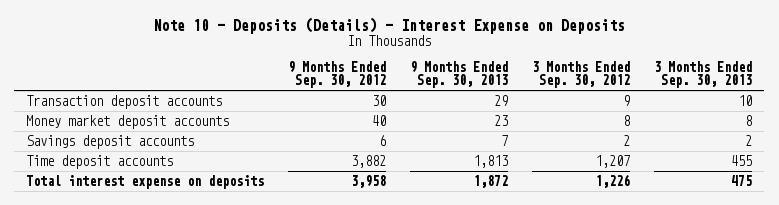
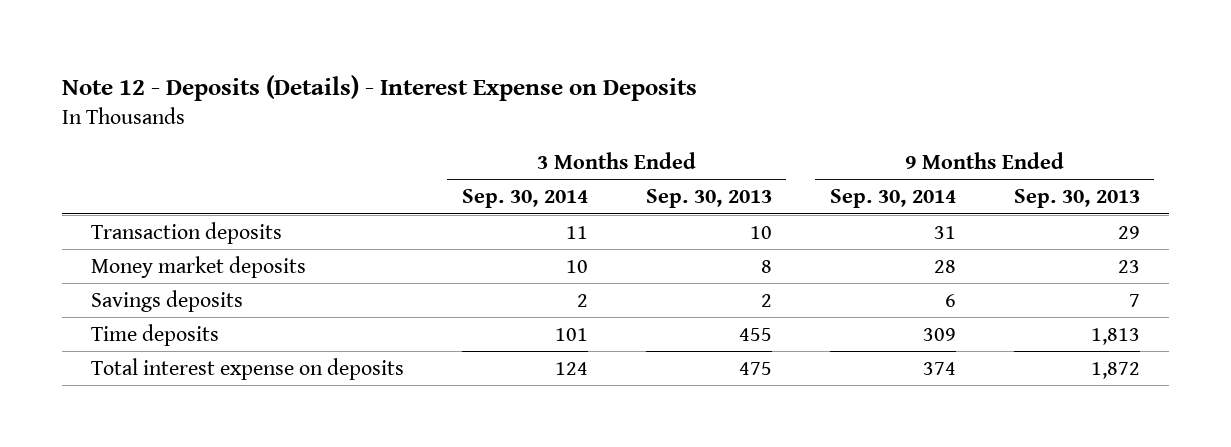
- Note 10 - Deposits (Details) - Interest Expense on Deposits
+ Note 12 - Deposits (Details) - Interest Expense on Deposits
- | 9 Months Ended Sep. 30, 2012 | 9 Months Ended Sep. 30, 2013 | 3 Months Ended Sep. 30, 2012 | 3 Months Ended Sep. 30, 2013
+ | 3 Months Ended Sep. 30, 2014 | 3 Months Ended Sep. 30, 2013 | 9 Months Ended Sep. 30, 2014 | 9 Months Ended Sep. 30, 2013
- Transaction deposit accounts | 30 | 29 | 9 | 10
- Money market deposit accounts | 40 | 23 | 8 | 8
- Savings deposit accounts | 6 | 7 | 2 | 2
- Time deposit accounts | 3,882 | 1,813 | 1,207 | 455
+ Transaction deposits | 11 | 10 | 31 | 29
+ Money market deposits | 10 | 8 | 28 | 23
+ Savings deposits | 2 | 2 | 6 | 7
+ Time deposits | 101 | 455 | 309 | 1,813

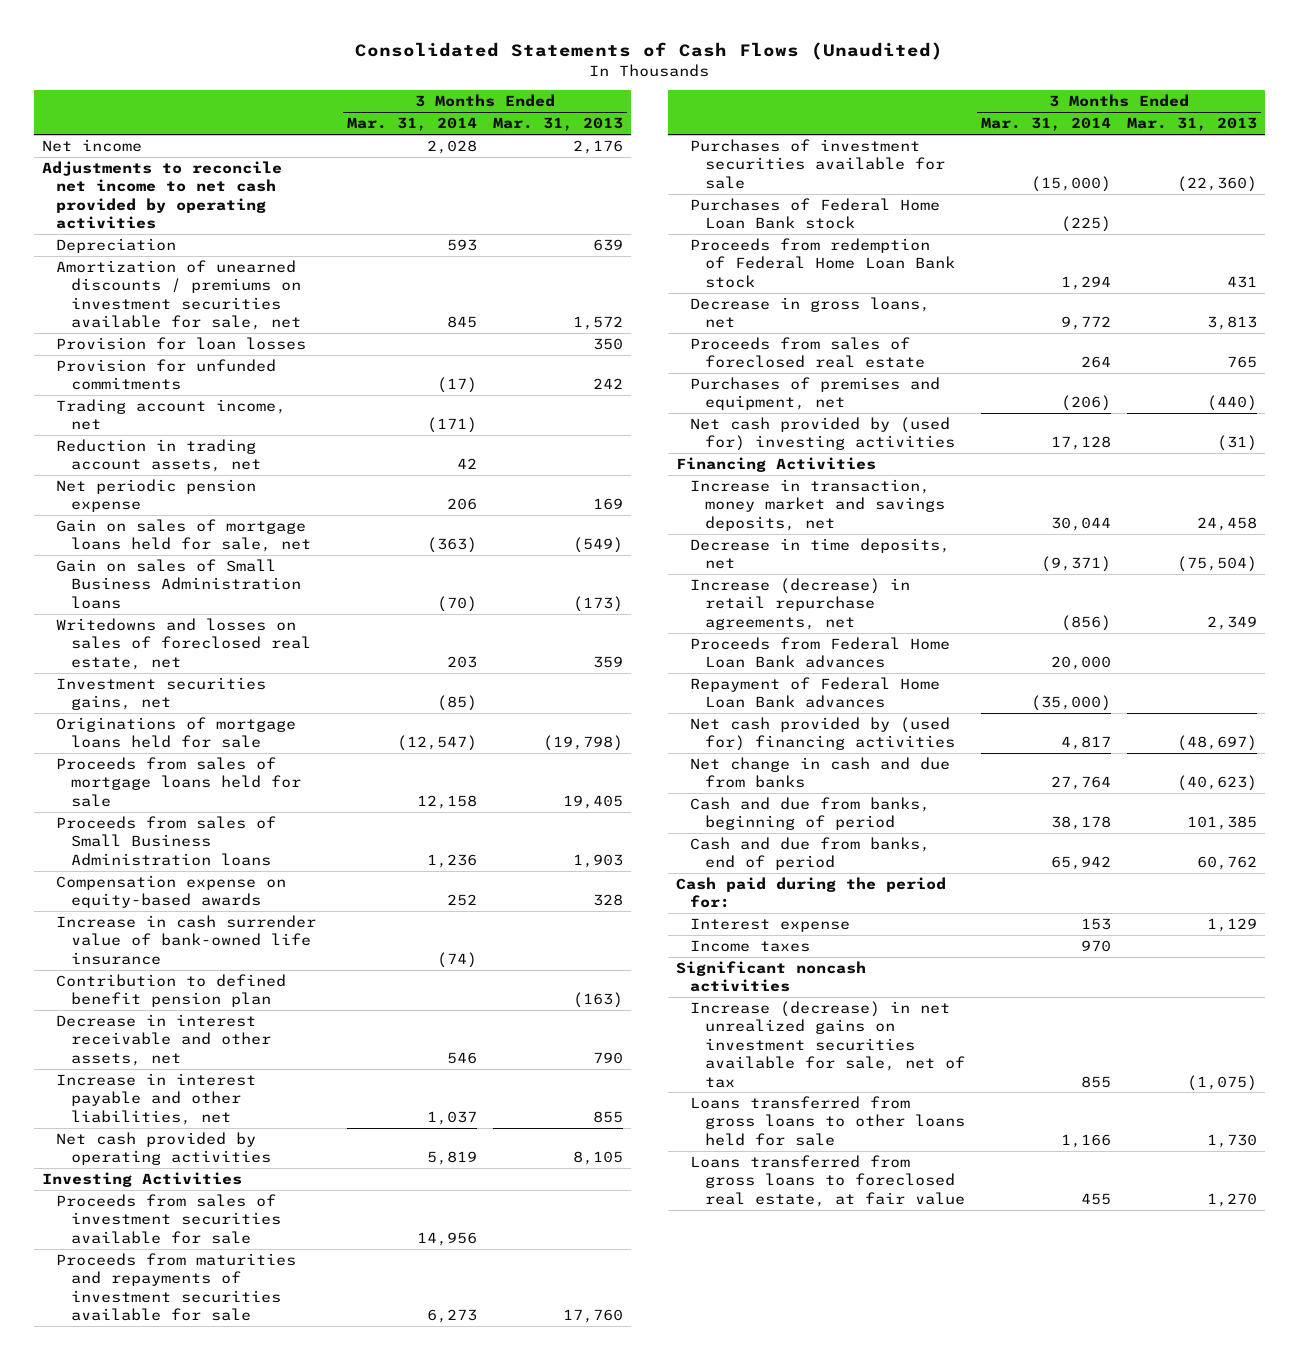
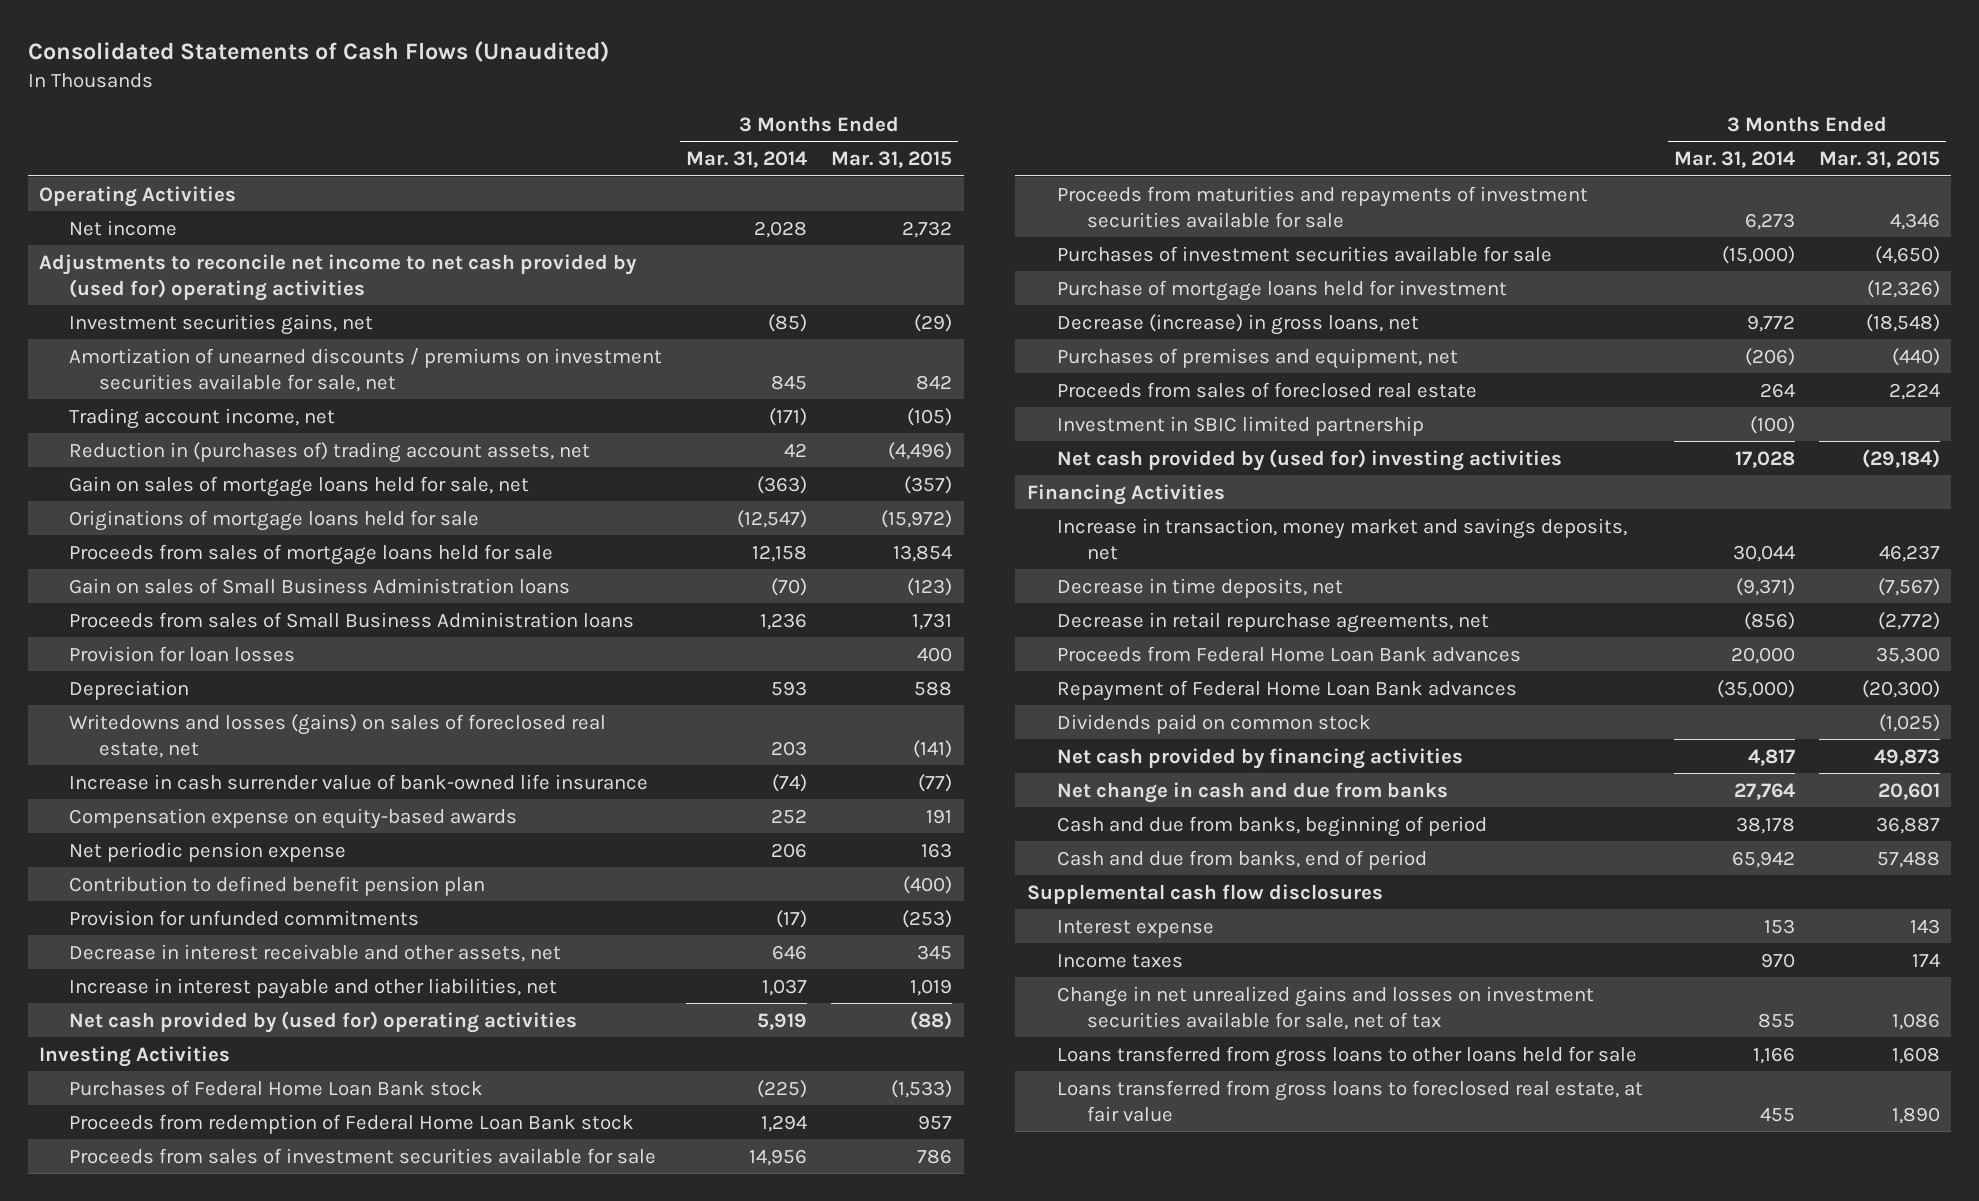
- | 3 Months Ended Mar. 31, 2014 | 3 Months Ended Mar. 31, 2013
+ | 3 Months Ended Mar. 31, 2014 | 3 Months Ended Mar. 31, 2015
+ Operating Activities
- Adjustments to reconcile net income to net cash provided by operating activities
+ Adjustments to reconcile net income to net cash provided by (used for) operating activities
moved up: Investment securities gains, net | (85) | (29)
- Reduction in trading account assets, net | 42 |
+ Reduction in (purchases of) trading account assets, net | 42 | (4,496)
- Writedowns and losses on sales of foreclosed real estate, net | 203 | 359
moved down: Gain on sales of Small Business Administration loans | (70) | (123)
moved down: Provision for loan losses | | 400
moved down: Depreciation | 593 | 588
+ Writedowns and losses (gains) on sales of foreclosed real estate, net | 203 | (141)
moved down: Compensation expense on equity-based awards | 252 | 191
moved down: Net periodic pension expense | 206 | 163
- Decrease in interest receivable and other assets, net | 546 | 790
moved down: Provision for unfunded commitments | (17) | (253)
+ Decrease in interest receivable and other assets, net | 646 | 345
- Net cash provided by operating activities | 5,819 | 8,105
+ Net cash provided by (used for) operating activities | 5,919 | (88)
moved up: Purchases of Federal Home Loan Bank stock | (225) | (1,533)
moved up: Proceeds from redemption of Federal Home Loan Bank stock | 1,294 | 957
- Decrease in gross loans, net | 9,772 | 3,813
+ Purchase of mortgage loans held for investment | | (12,326)
+ Decrease (increase) in gross loans, net | 9,772 | (18,548)
- Net cash provided by (used for) investing activities | 17,128 | (31)
moved down: Proceeds from sales of foreclosed real estate | 264 | 2,224
+ Investment in SBIC limited partnership | (100) |
+ Net cash provided by (used for) investing activities | 17,028 | (29,184)
- Increase (decrease) in retail repurchase agreements, net | (856) | 2,349
+ Decrease in retail repurchase agreements, net | (856) | (2,772)
- Net cash provided by (used for) financing activities | 4,817 | (48,697)
+ Dividends paid on common stock | | (1,025)
+ Net cash provided by financing activities | 4,817 | 49,873
- Cash paid during the period for:
+ Supplemental cash flow disclosures
- Significant noncash activities
- Increase (decrease) in net unrealized gains on investment securities available for sale, net of tax | 855 | (1,075)
+ Change in net unrealized gains and losses on investment securities available for sale, net of tax | 855 | 1,086

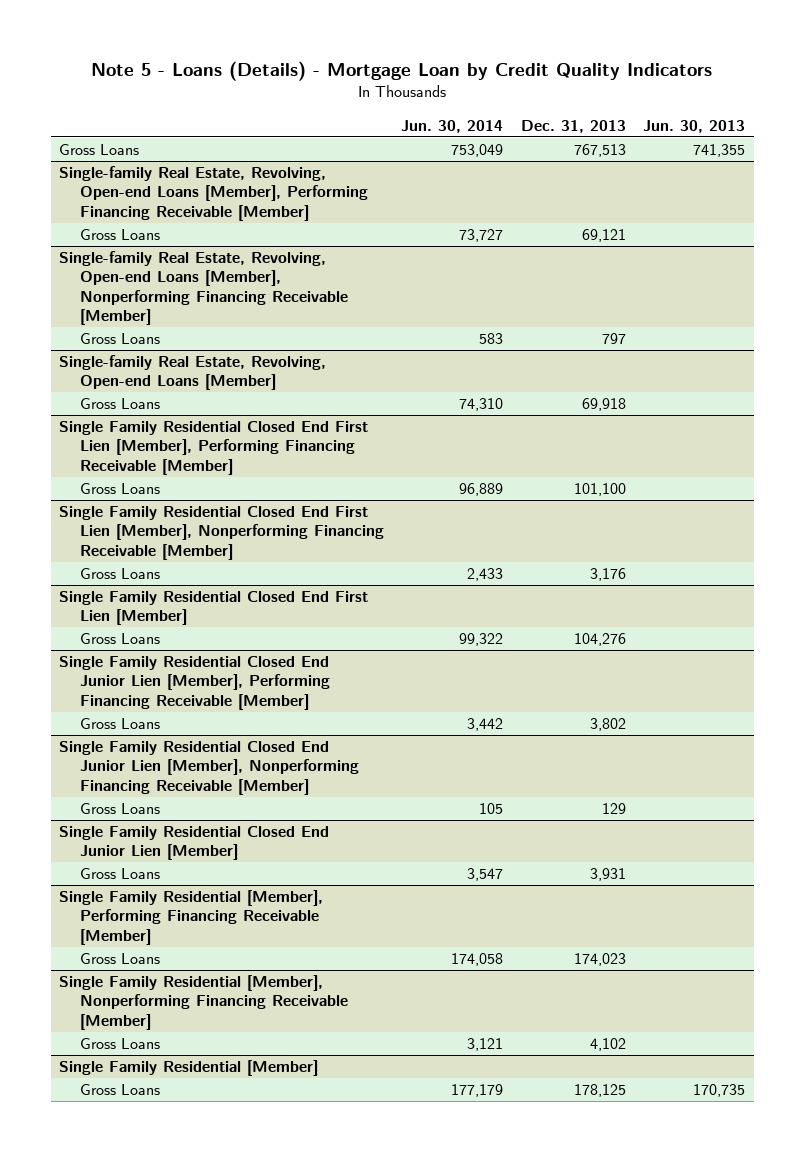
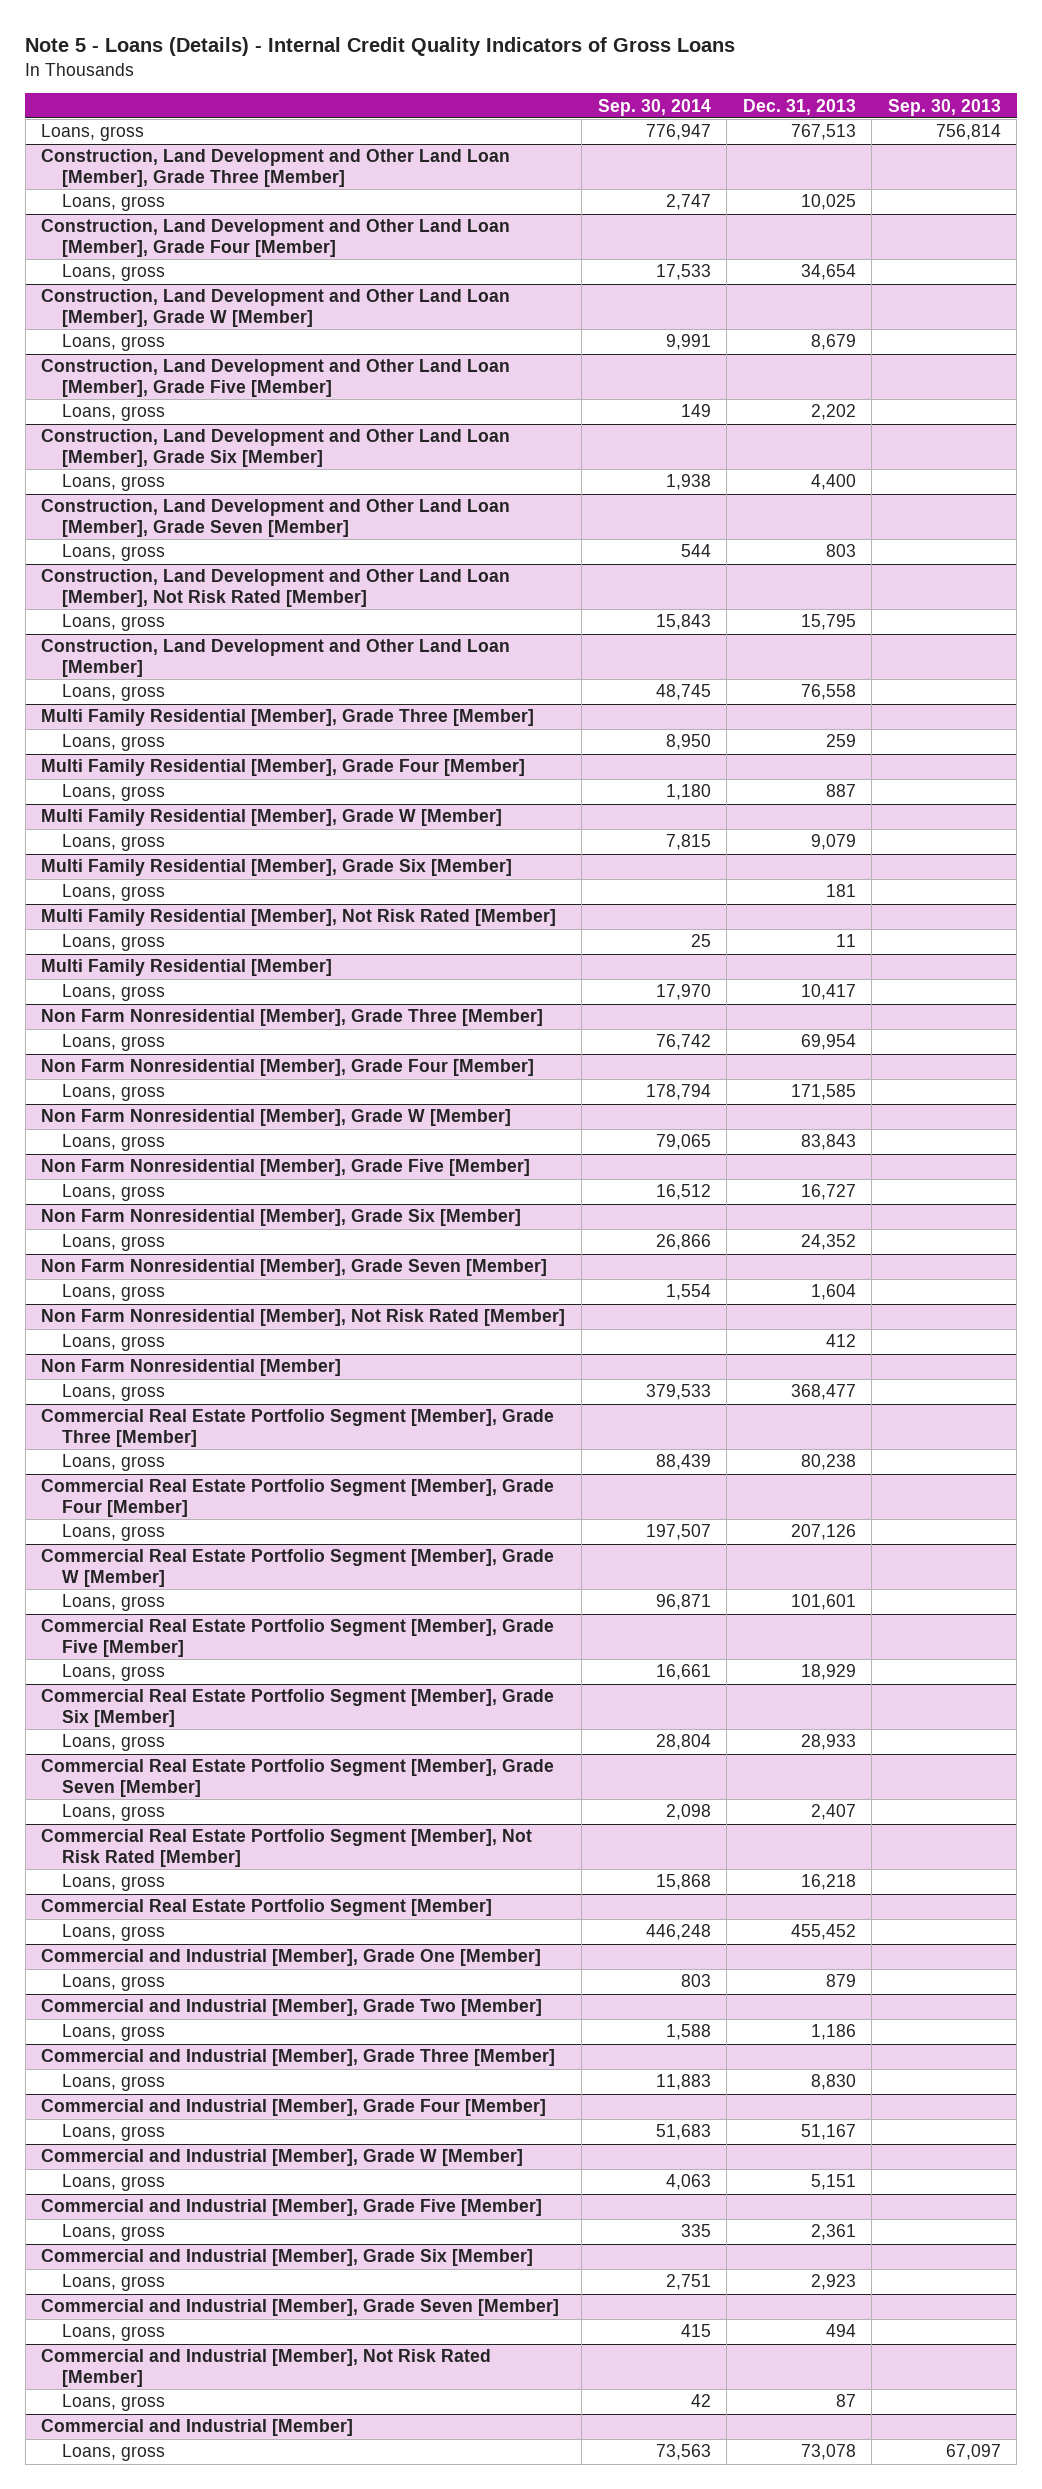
- Note 5 - Loans (Details) - Mortgage Loan by Credit Quality Indicators
+ Note 5 - Loans (Details) - Internal Credit Quality Indicators of Gross Loans
- | Jun. 30, 2014 | Dec. 31, 2013 | Jun. 30, 2013
+ | Sep. 30, 2014 | Dec. 31, 2013 | Sep. 30, 2013
- Gross Loans | 753,049 | 767,513 | 741,355
- Single-family Real Estate, Revolving, Open-end Loans [Member], Performing Financing Receivable [Member]
- Gross Loans | 73,727 | 69,121 |
- Single-family Real Estate, Revolving, Open-end Loans [Member], Nonperforming Financing Receivable [Member]
- Gross Loans | 583 | 797 |
- Single-family Real Estate, Revolving, Open-end Loans [Member]
- Gross Loans | 74,310 | 69,918 |
- Single Family Residential Closed End First Lien [Member], Performing Financing Receivable [Member]
- Gross Loans | 96,889 | 101,100 |
- Single Family Residential Closed End First Lien [Member], Nonperforming Financing Receivable [Member]
- Gross Loans | 2,433 | 3,176 |
- Single Family Residential Closed End First Lien [Member]
- Gross Loans | 99,322 | 104,276 |
- Single Family Residential Closed End Junior Lien [Member], Performing Financing Receivable [Member]
- Gross Loans | 3,442 | 3,802 |
- Single Family Residential Closed End Junior Lien [Member], Nonperforming Financing Receivable [Member]
- Gross Loans | 105 | 129 |
- Single Family Residential Closed End Junior Lien [Member]
- Gross Loans | 3,547 | 3,931 |
- Single Family Residential [Member], Performing Financing Receivable [Member]
- Gross Loans | 174,058 | 174,023 |
- Single Family Residential [Member], Nonperforming Financing Receivable [Member]
- Gross Loans | 3,121 | 4,102 |
- Single Family Residential [Member]
- Gross Loans | 177,179 | 178,125 | 170,735
+ Loans, gross | 776,947 | 767,513 | 756,814
+ Construction, Land Development and Other Land Loan [Member], Grade Three [Member]
+ Loans, gross | 2,747 | 10,025 |
+ Construction, Land Development and Other Land Loan [Member], Grade Four [Member]
+ Loans, gross | 17,533 | 34,654 |
+ Construction, Land Development and Other Land Loan [Member], Grade W [Member]
+ Loans, gross | 9,991 | 8,679 |
+ Construction, Land Development and Other Land Loan [Member], Grade Five [Member]
+ Loans, gross | 149 | 2,202 |
+ Construction, Land Development and Other Land Loan [Member], Grade Six [Member]
+ Loans, gross | 1,938 | 4,400 |
+ Construction, Land Development and Other Land Loan [Member], Grade Seven [Member]
+ Loans, gross | 544 | 803 |
+ Construction, Land Development and Other Land Loan [Member], Not Risk Rated [Member]
+ Loans, gross | 15,843 | 15,795 |
+ Construction, Land Development and Other Land Loan [Member]
+ Loans, gross | 48,745 | 76,558 |
+ Multi Family Residential [Member], Grade Three [Member]
+ Loans, gross | 8,950 | 259 |
+ Multi Family Residential [Member], Grade Four [Member]
+ Loans, gross | 1,180 | 887 |
+ Multi Family Residential [Member], Grade W [Member]
+ Loans, gross | 7,815 | 9,079 |
+ Multi Family Residential [Member], Grade Six [Member]
+ Loans, gross | | 181 |
+ Multi Family Residential [Member], Not Risk Rated [Member]
+ Loans, gross | 25 | 11 |
+ Multi Family Residential [Member]
+ Loans, gross | 17,970 | 10,417 |
+ Non Farm Nonresidential [Member], Grade Three [Member]
+ Loans, gross | 76,742 | 69,954 |
+ Non Farm Nonresidential [Member], Grade Four [Member]
+ Loans, gross | 178,794 | 171,585 |
+ Non Farm Nonresidential [Member], Grade W [Member]
+ Loans, gross | 79,065 | 83,843 |
+ Non Farm Nonresidential [Member], Grade Five [Member]
+ Loans, gross | 16,512 | 16,727 |
+ Non Farm Nonresidential [Member], Grade Six [Member]
+ Loans, gross | 26,866 | 24,352 |
+ Non Farm Nonresidential [Member], Grade Seven [Member]
+ Loans, gross | 1,554 | 1,604 |
+ Non Farm Nonresidential [Member], Not Risk Rated [Member]
+ Loans, gross | | 412 |
+ Non Farm Nonresidential [Member]
+ Loans, gross | 379,533 | 368,477 |
+ Commercial Real Estate Portfolio Segment [Member], Grade Three [Member]
+ Loans, gross | 88,439 | 80,238 |
+ Commercial Real Estate Portfolio Segment [Member], Grade Four [Member]
+ Loans, gross | 197,507 | 207,126 |
+ Commercial Real Estate Portfolio Segment [Member], Grade W [Member]
+ Loans, gross | 96,871 | 101,601 |
+ Commercial Real Estate Portfolio Segment [Member], Grade Five [Member]
+ Loans, gross | 16,661 | 18,929 |
+ Commercial Real Estate Portfolio Segment [Member], Grade Six [Member]
+ Loans, gross | 28,804 | 28,933 |
+ Commercial Real Estate Portfolio Segment [Member], Grade Seven [Member]
+ Loans, gross | 2,098 | 2,407 |
+ Commercial Real Estate Portfolio Segment [Member], Not Risk Rated [Member]
+ Loans, gross | 15,868 | 16,218 |
+ Commercial Real Estate Portfolio Segment [Member]
+ Loans, gross | 446,248 | 455,452 |
+ Commercial and Industrial [Member], Grade One [Member]
+ Loans, gross | 803 | 879 |
+ Commercial and Industrial [Member], Grade Two [Member]
+ Loans, gross | 1,588 | 1,186 |
+ Commercial and Industrial [Member], Grade Three [Member]
+ Loans, gross | 11,883 | 8,830 |
+ Commercial and Industrial [Member], Grade Four [Member]
+ Loans, gross | 51,683 | 51,167 |
+ Commercial and Industrial [Member], Grade W [Member]
+ Loans, gross | 4,063 | 5,151 |
+ Commercial and Industrial [Member], Grade Five [Member]
+ Loans, gross | 335 | 2,361 |
+ Commercial and Industrial [Member], Grade Six [Member]
+ Loans, gross | 2,751 | 2,923 |
+ Commercial and Industrial [Member], Grade Seven [Member]
+ Loans, gross | 415 | 494 |
+ Commercial and Industrial [Member], Not Risk Rated [Member]
+ Loans, gross | 42 | 87 |
+ Commercial and Industrial [Member]
+ Loans, gross | 73,563 | 73,078 | 67,097

